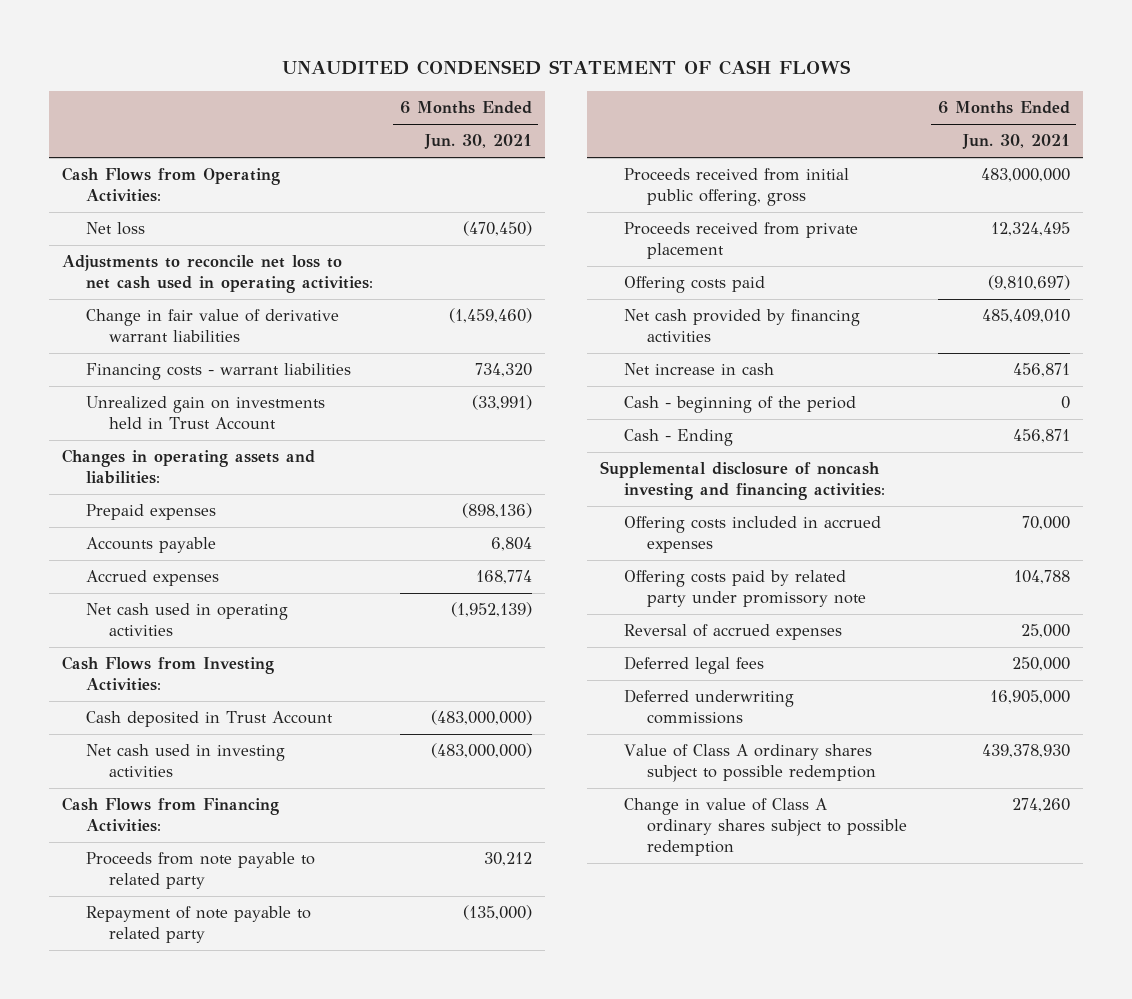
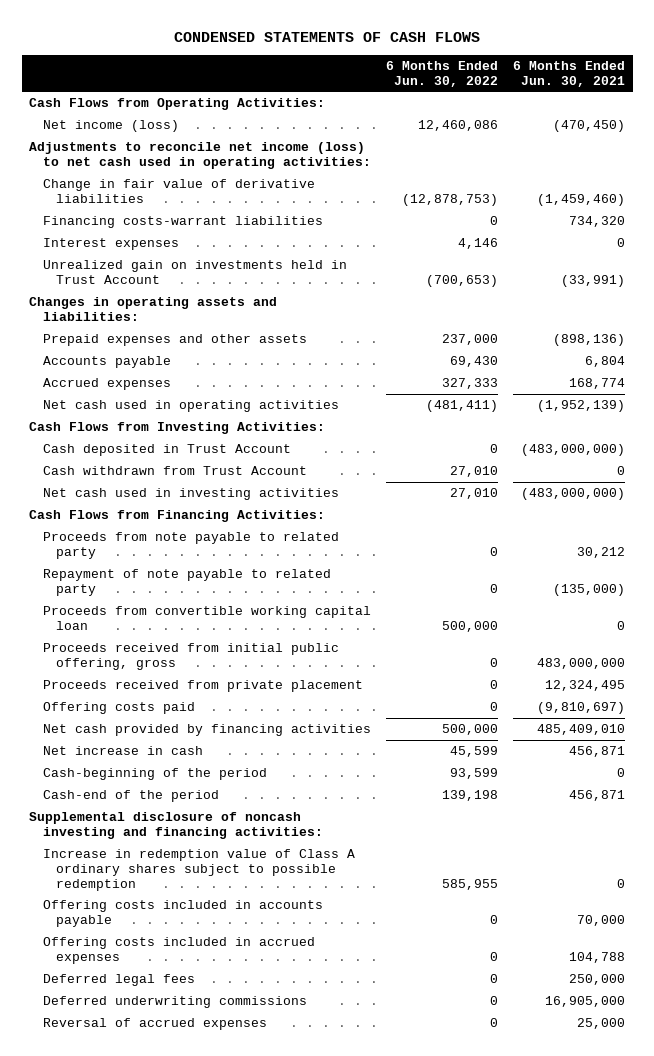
- UNAUDITED CONDENSED STATEMENT OF CASH FLOWS
+ CONDENSED STATEMENTS OF CASH FLOWS
- | 6 Months Ended Jun. 30, 2021
+ | 6 Months Ended Jun. 30, 2022 | 6 Months Ended Jun. 30, 2021
- Net loss | (470,450)
- Adjustments to reconcile net loss to net cash used in operating activities:
- Change in fair value of derivative warrant liabilities | (1,459,460)
- Financing costs - warrant liabilities | 734,320
+ Net income (loss) | 12,460,086 | (470,450)
+ Adjustments to reconcile net income (loss) to net cash used in operating activities:
+ Change in fair value of derivative liabilities | (12,878,753) | (1,459,460)
+ Financing costs-warrant liabilities | 0 | 734,320
+ Interest expenses | 4,146 | 0
- Prepaid expenses | (898,136)
+ Prepaid expenses and other assets | 237,000 | (898,136)
+ Cash withdrawn from Trust Account | 27,010 | 0
+ Proceeds from convertible working capital loan | 500,000 | 0
- Cash - beginning of the period | 0
- Cash - Ending | 456,871
+ Cash-beginning of the period | 93,599 | 0
+ Cash-end of the period | 139,198 | 456,871
- Offering costs included in accrued expenses | 70,000
- Offering costs paid by related party under promissory note | 104,788
+ Increase in redemption value of Class A ordinary shares subject to possible redemption | 585,955 | 0
+ Offering costs included in accounts payable | 0 | 70,000
+ Offering costs included in accrued expenses | 0 | 104,788
- Value of Class A ordinary shares subject to possible redemption | 439,378,930
- Change in value of Class A ordinary shares subject to possible redemption | 274,260
moved down: Reversal of accrued expenses | 0 | 25,000

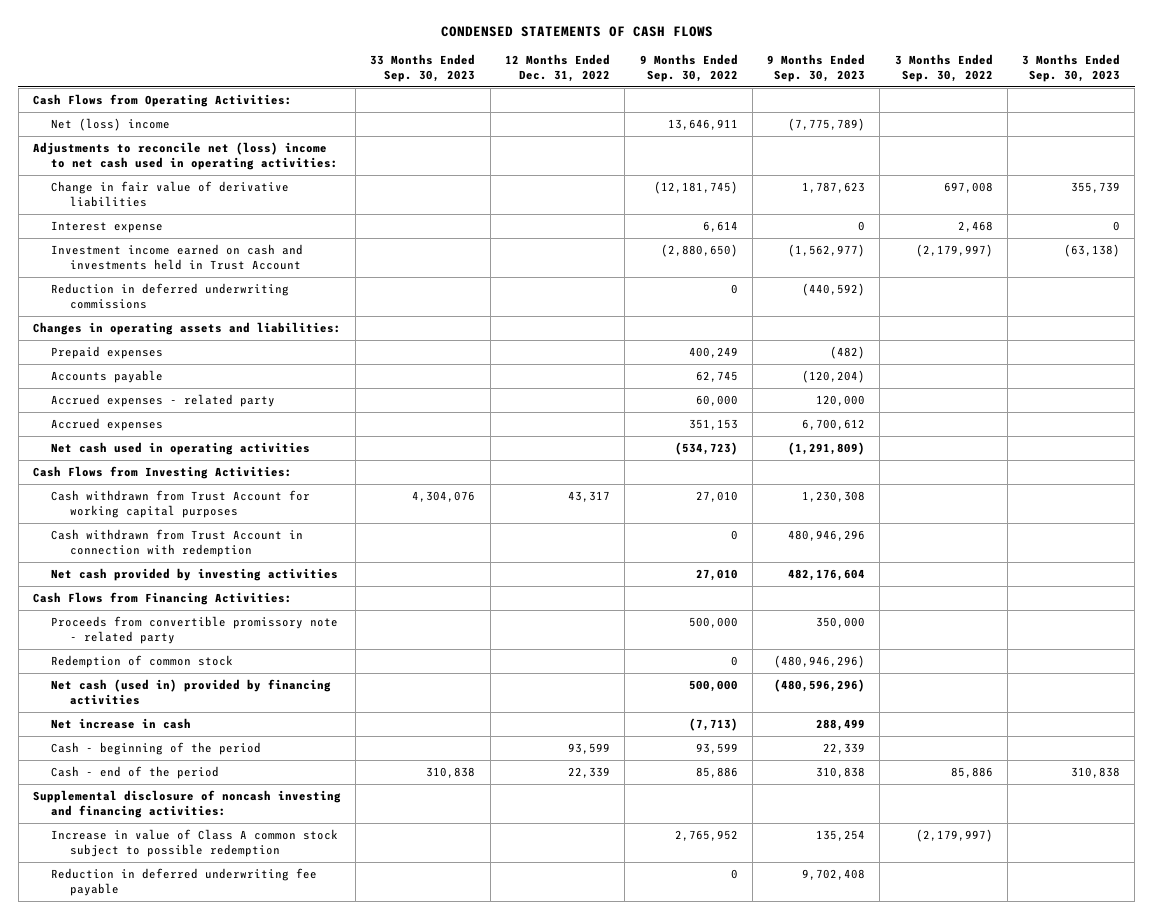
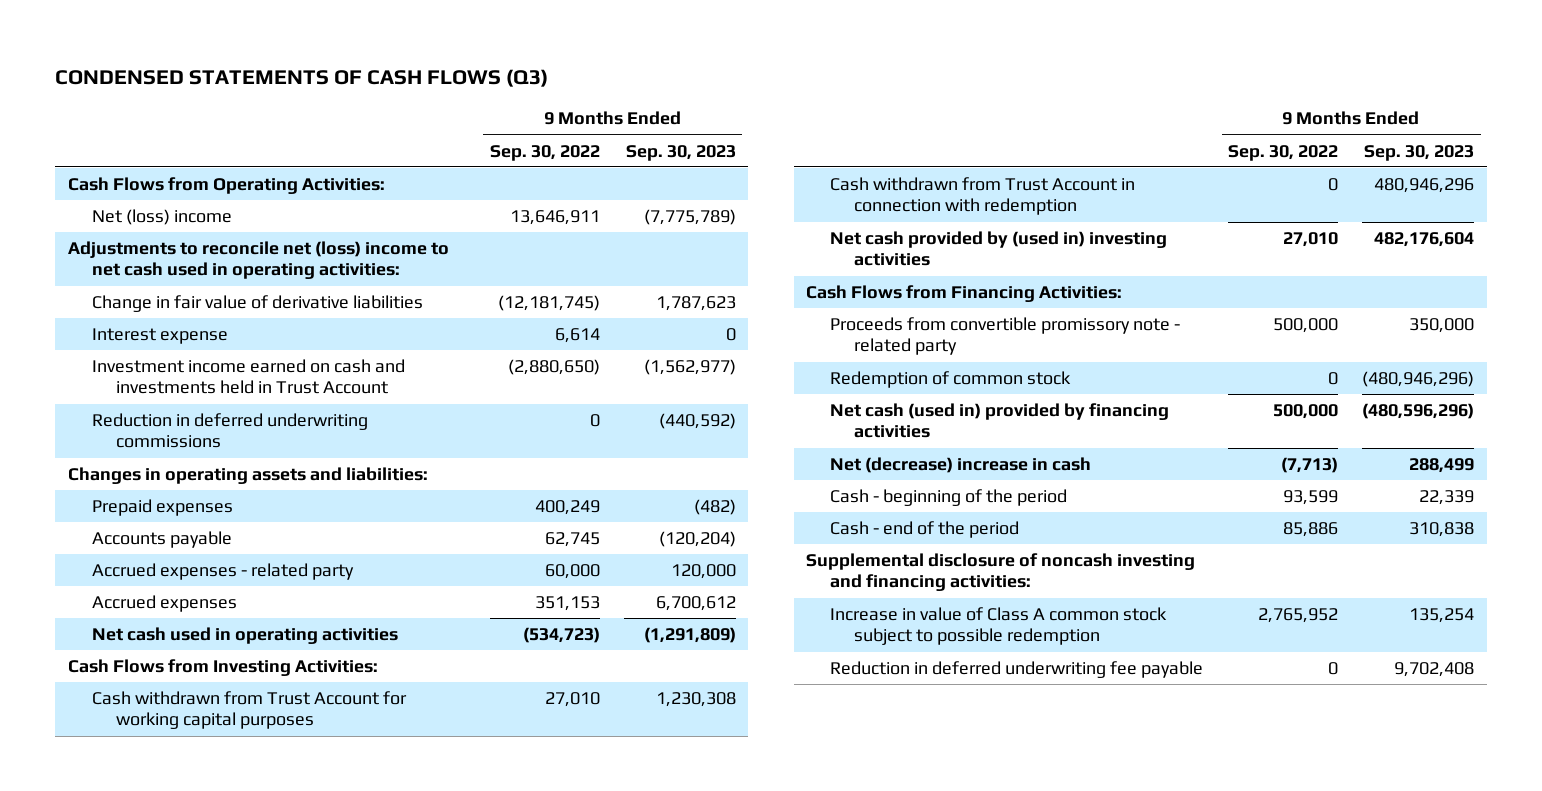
- CONDENSED STATEMENTS OF CASH FLOWS
+ CONDENSED STATEMENTS OF CASH FLOWS (Q3)
- | 33 Months Ended Sep. 30, 2023 | 12 Months Ended Dec. 31, 2022 | 9 Months Ended Sep. 30, 2022 | 9 Months Ended Sep. 30, 2023 | 3 Months Ended Sep. 30, 2022 | 3 Months Ended Sep. 30, 2023
+ | 9 Months Ended Sep. 30, 2022 | 9 Months Ended Sep. 30, 2023
- Net cash provided by investing activities | | | 27,010 | 482,176,604 | |
+ Net cash provided by (used in) investing activities | 27,010 | 482,176,604
- Net increase in cash | | | (7,713) | 288,499 | |
+ Net (decrease) increase in cash | (7,713) | 288,499

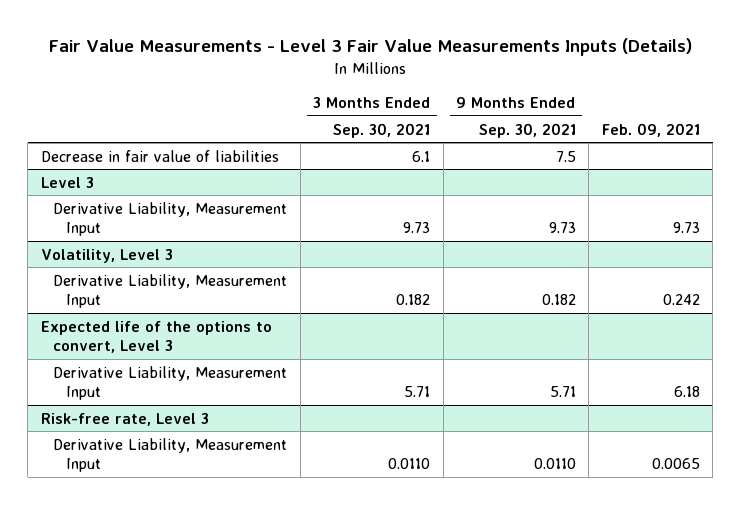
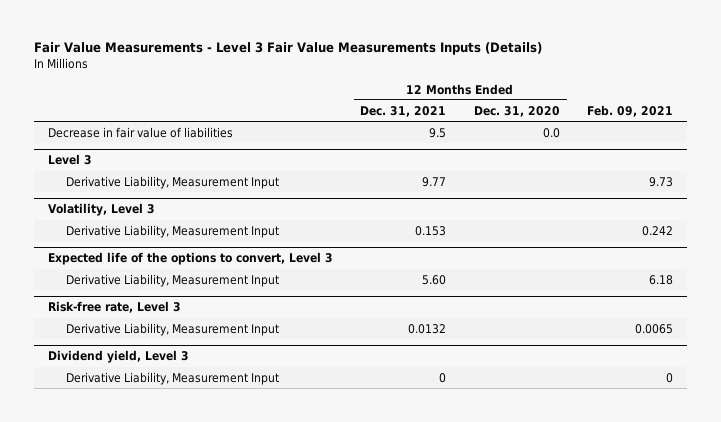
- | 3 Months Ended Sep. 30, 2021 | 9 Months Ended Sep. 30, 2021 | Feb. 09, 2021
+ | 12 Months Ended Dec. 31, 2021 | 12 Months Ended Dec. 31, 2020 | Feb. 09, 2021
+ Dividend yield, Level 3
+ Derivative Liability, Measurement Input | 0 | | 0

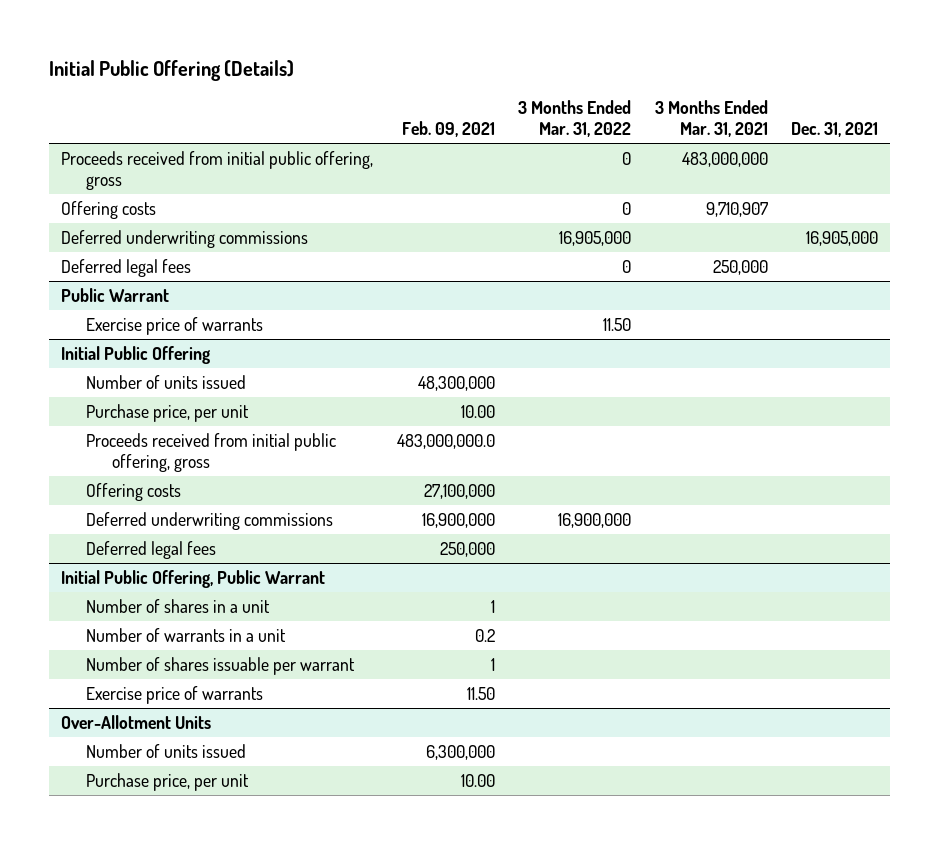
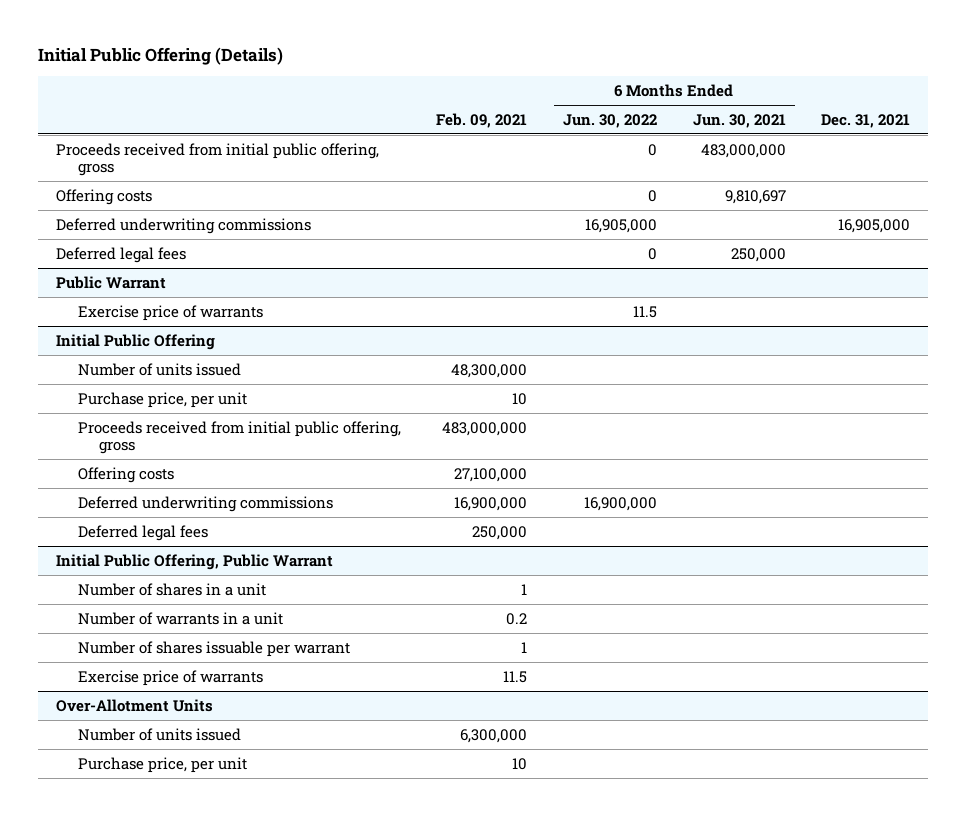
- | Feb. 09, 2021 | 3 Months Ended Mar. 31, 2022 | 3 Months Ended Mar. 31, 2021 | Dec. 31, 2021
+ | Feb. 09, 2021 | 6 Months Ended Jun. 30, 2022 | 6 Months Ended Jun. 30, 2021 | Dec. 31, 2021
@ Initial Public Offering
- Purchase price, per unit | 10.00 | | |
- Proceeds received from initial public offering, gross | 483,000,000.0 | | |
+ Purchase price, per unit | 10 | | |
+ Proceeds received from initial public offering, gross | 483,000,000 | | |
@ Initial Public Offering, Public Warrant
- Exercise price of warrants | 11.50 | | |
+ Exercise price of warrants | 11.5 | | |
@ Over-Allotment Units
- Purchase price, per unit | 10.00 | | |
+ Purchase price, per unit | 10 | | |

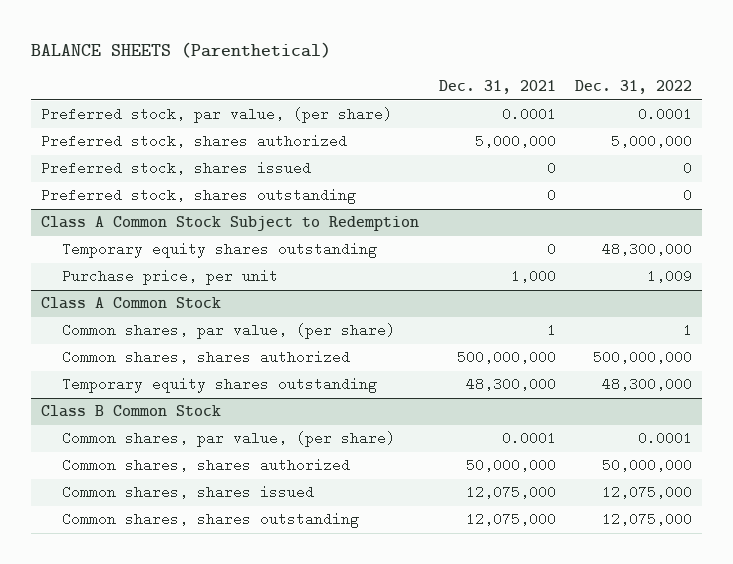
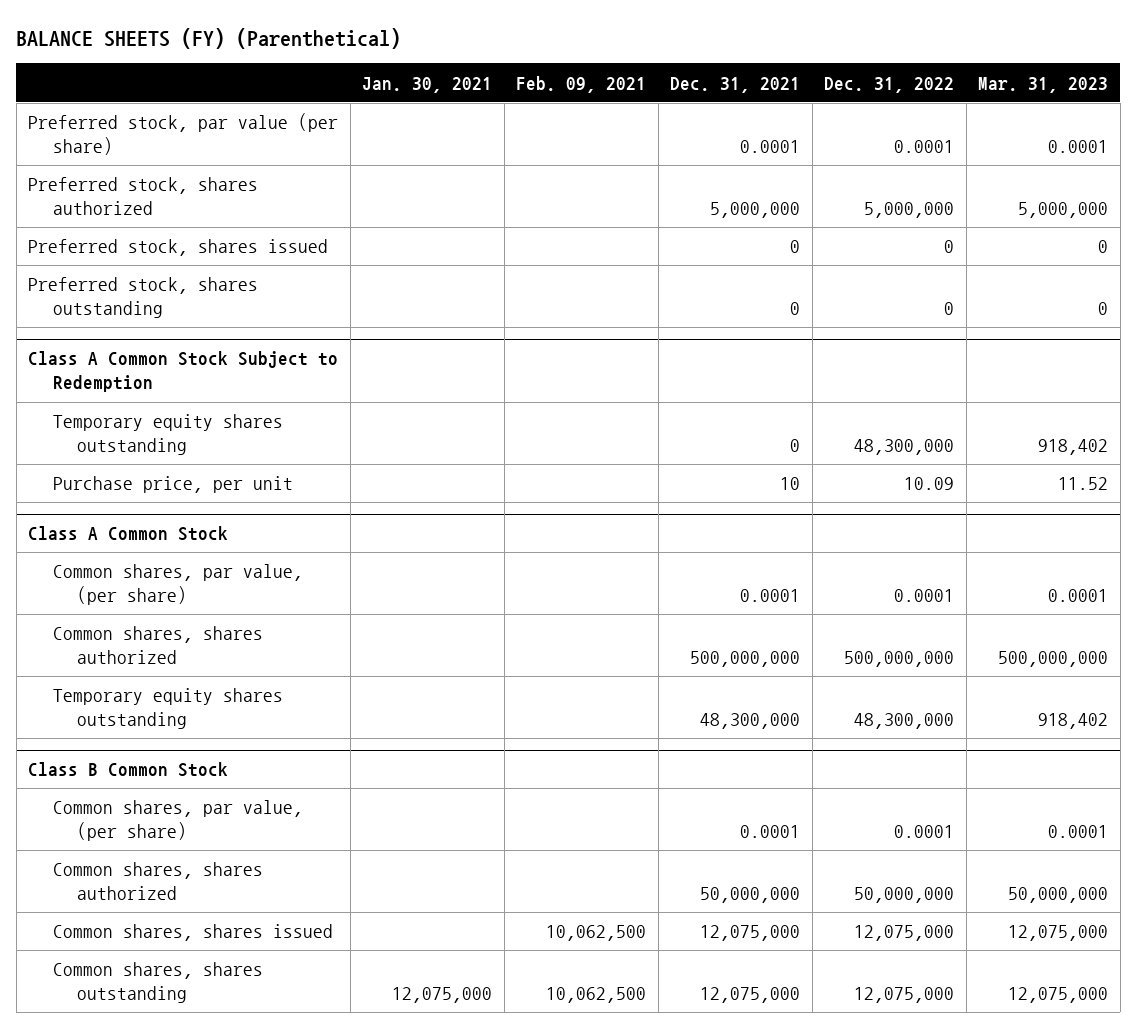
- BALANCE SHEETS (Parenthetical)
+ BALANCE SHEETS (FY) (Parenthetical)
- | Dec. 31, 2021 | Dec. 31, 2022
+ | Jan. 30, 2021 | Feb. 09, 2021 | Dec. 31, 2021 | Dec. 31, 2022 | Mar. 31, 2023
- Preferred stock, par value, (per share) | 0.0001 | 0.0001
+ Preferred stock, par value (per share) | | | 0.0001 | 0.0001 | 0.0001
@ Class A Common Stock Subject to Redemption
- Purchase price, per unit | 1,000 | 1,009
+ Purchase price, per unit | | | 10 | 10.09 | 11.52
@ Class A Common Stock
- Common shares, par value, (per share) | 1 | 1
+ Common shares, par value, (per share) | | | 0.0001 | 0.0001 | 0.0001

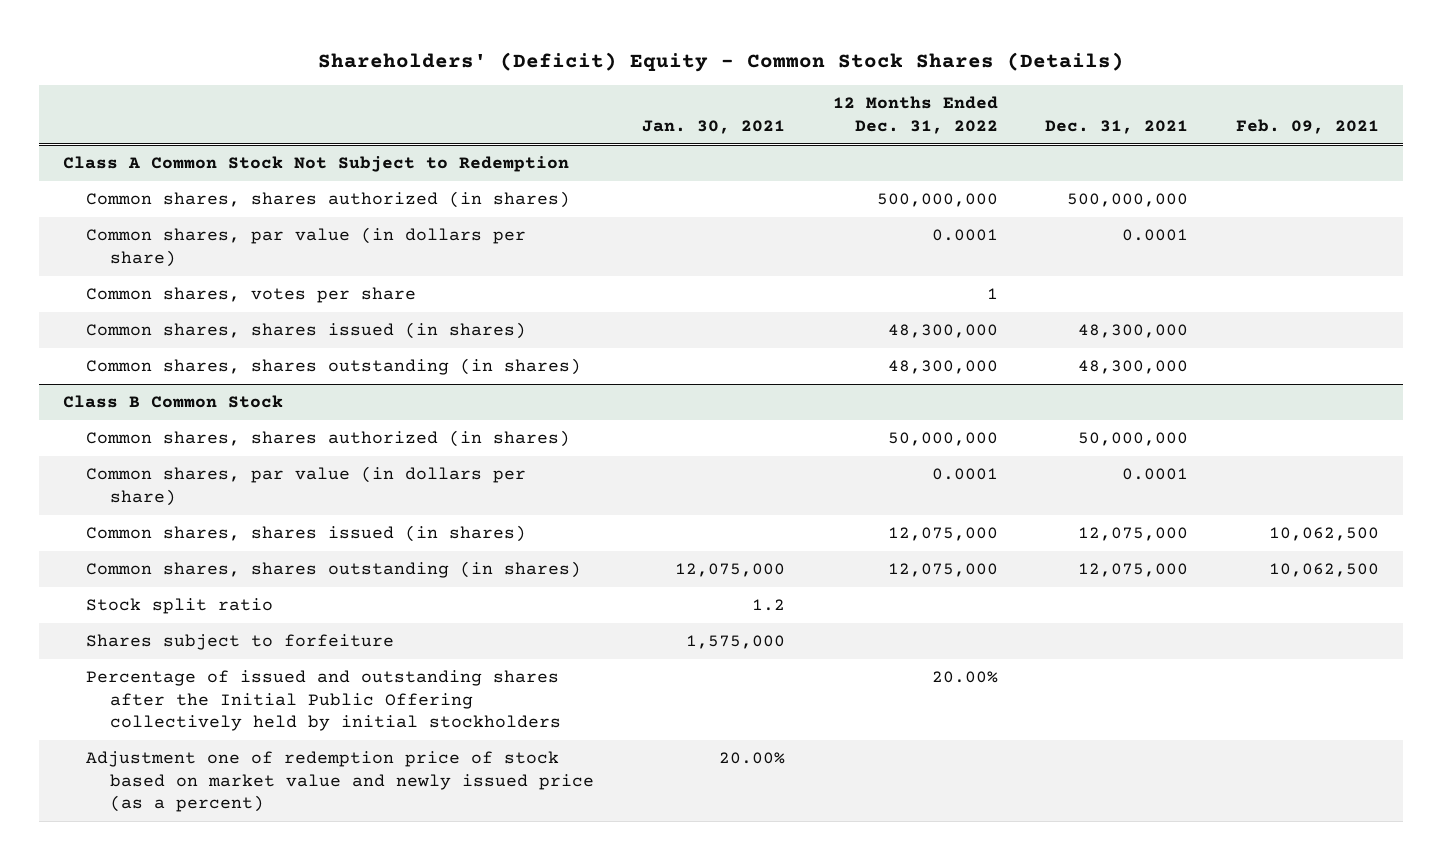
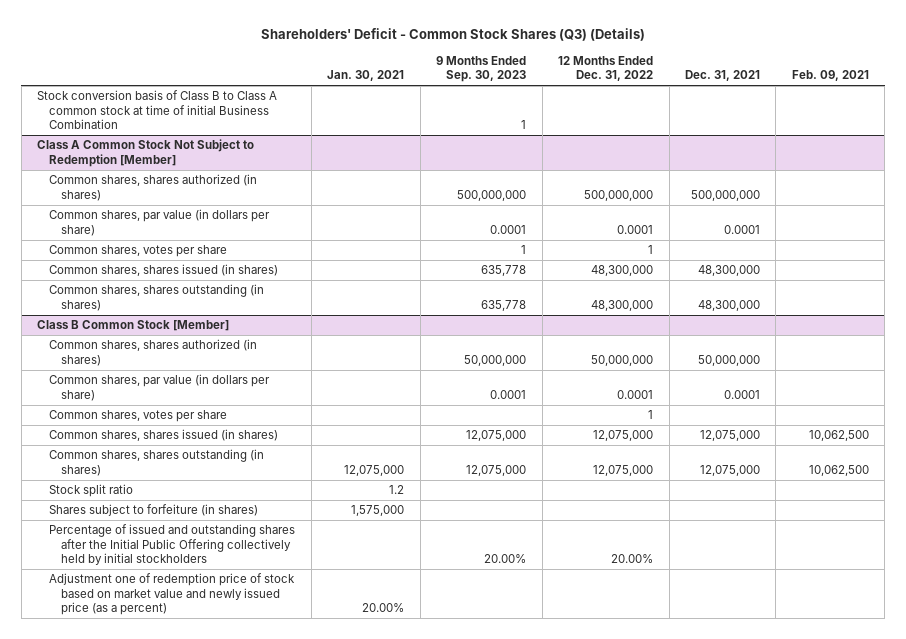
- Shareholders' (Deficit) Equity - Common Stock Shares (Details)
+ Shareholders' Deficit - Common Stock Shares (Q3) (Details)
- | Jan. 30, 2021 | 12 Months Ended Dec. 31, 2022 | Dec. 31, 2021 | Feb. 09, 2021
+ | Jan. 30, 2021 | 9 Months Ended Sep. 30, 2023 | 12 Months Ended Dec. 31, 2022 | Dec. 31, 2021 | Feb. 09, 2021
- Class A Common Stock Not Subject to Redemption
+ Stock conversion basis of Class B to Class A common stock at time of initial Business Combination | | 1 | | |
+ Class A Common Stock Not Subject to Redemption [Member]
- Class B Common Stock
+ Class B Common Stock [Member]
+ Common shares, votes per share | | | 1 | |
- Shares subject to forfeiture | 1,575,000 | | |
+ Shares subject to forfeiture (in shares) | 1,575,000 | | | |

